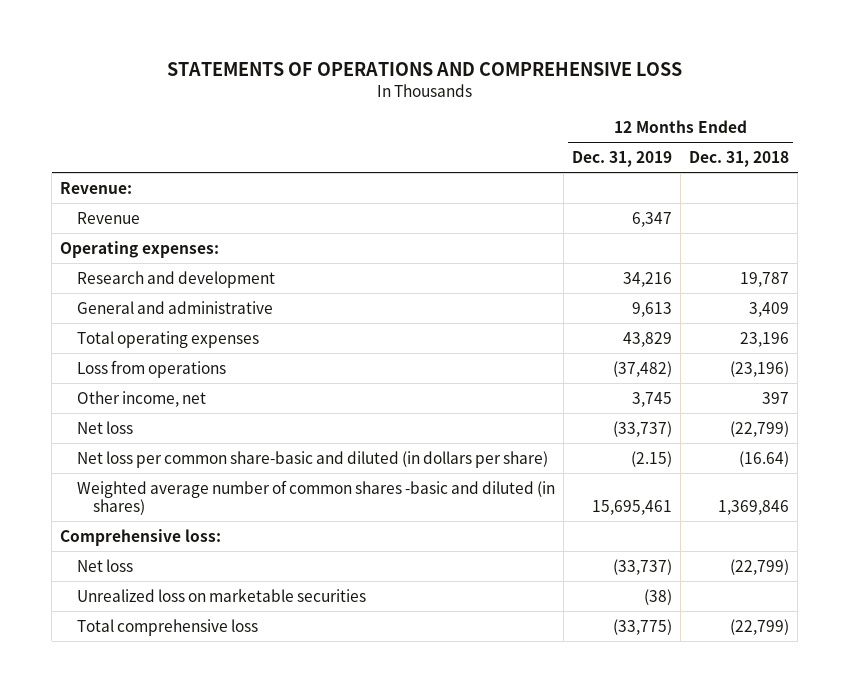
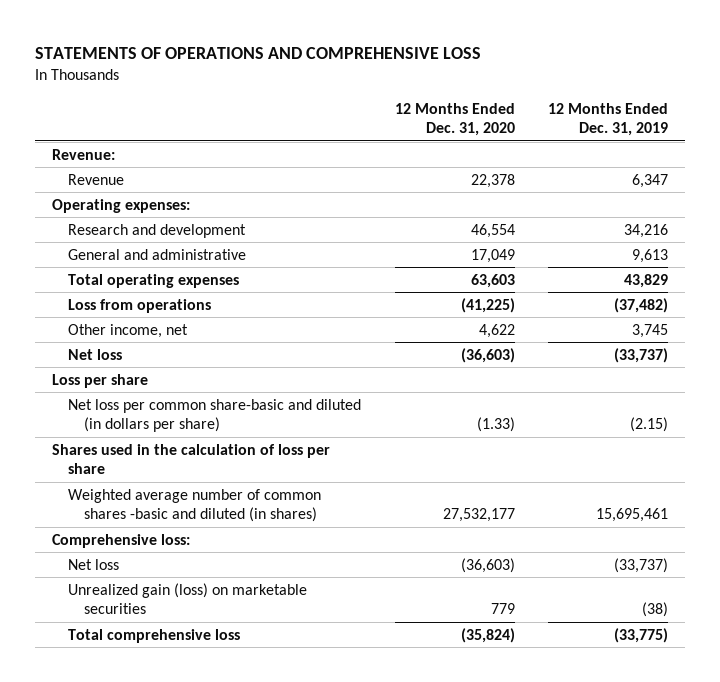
- | 12 Months Ended Dec. 31, 2019 | 12 Months Ended Dec. 31, 2018
+ | 12 Months Ended Dec. 31, 2020 | 12 Months Ended Dec. 31, 2019
+ Loss per share
+ Shares used in the calculation of loss per share
- Unrealized loss on marketable securities | (38) |
+ Unrealized gain (loss) on marketable securities | 779 | (38)

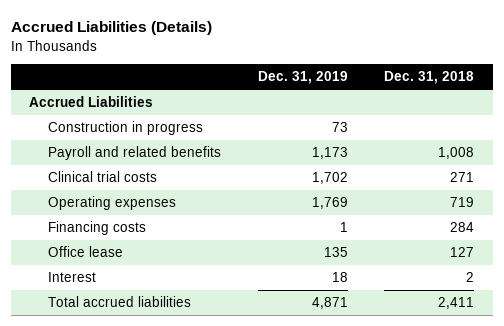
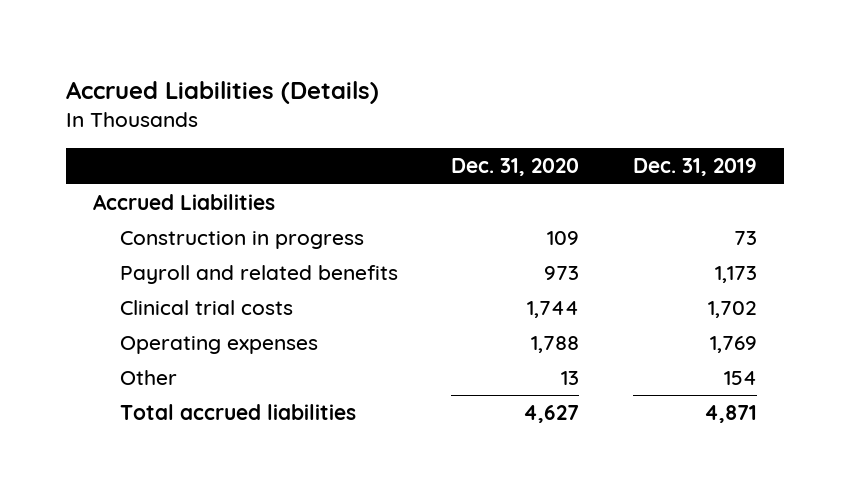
- | Dec. 31, 2019 | Dec. 31, 2018
+ | Dec. 31, 2020 | Dec. 31, 2019
- Financing costs | 1 | 284
- Office lease | 135 | 127
- Interest | 18 | 2
+ Other | 13 | 154

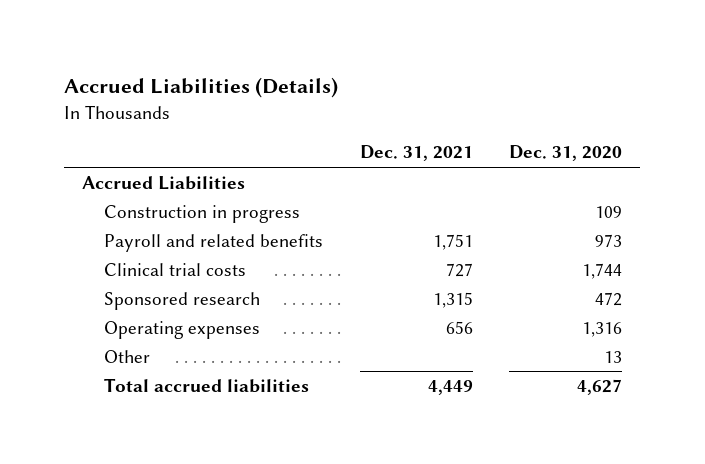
- | Dec. 31, 2020 | Dec. 31, 2019
+ | Dec. 31, 2021 | Dec. 31, 2020
- Operating expenses | 1,788 | 1,769
+ Sponsored research | 1,315 | 472
+ Operating expenses | 656 | 1,316

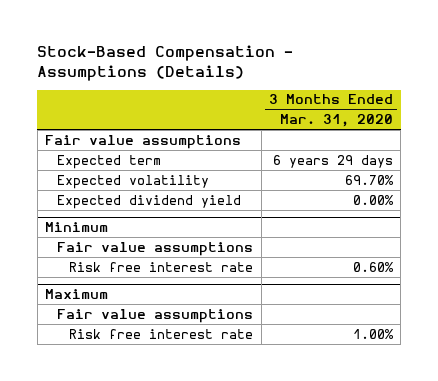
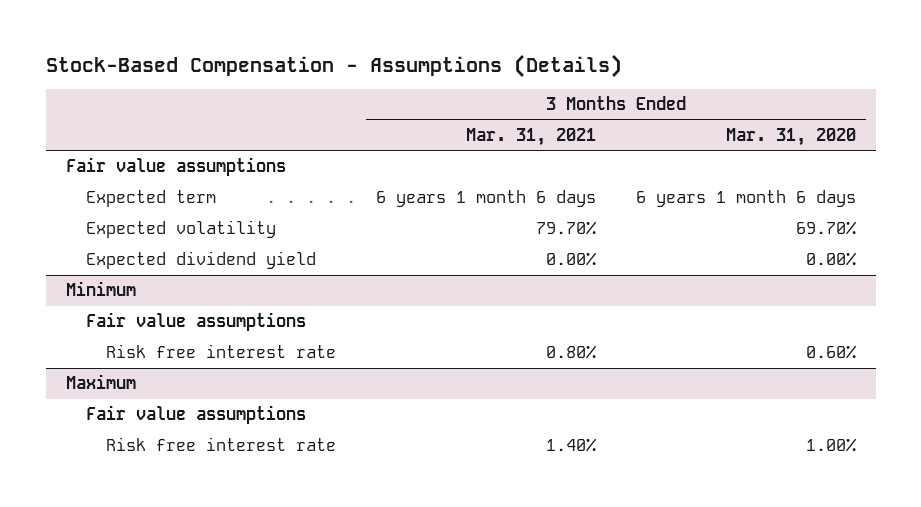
- | 3 Months Ended Mar. 31, 2020
+ | 3 Months Ended Mar. 31, 2021 | 3 Months Ended Mar. 31, 2020
- Expected term | 6 years 29 days
+ Expected term | 6 years 1 month 6 days | 6 years 1 month 6 days

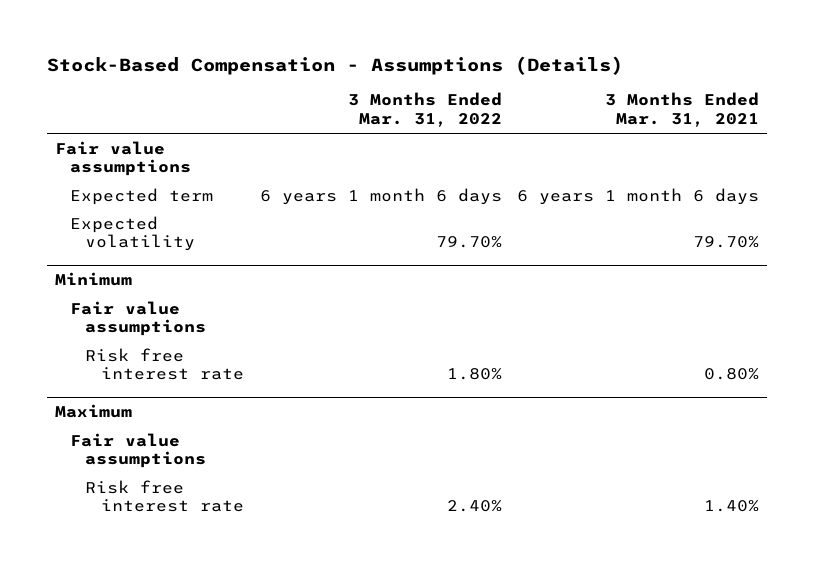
- | 3 Months Ended Mar. 31, 2021 | 3 Months Ended Mar. 31, 2020
+ | 3 Months Ended Mar. 31, 2022 | 3 Months Ended Mar. 31, 2021
- Expected dividend yield | 0.00% | 0.00%

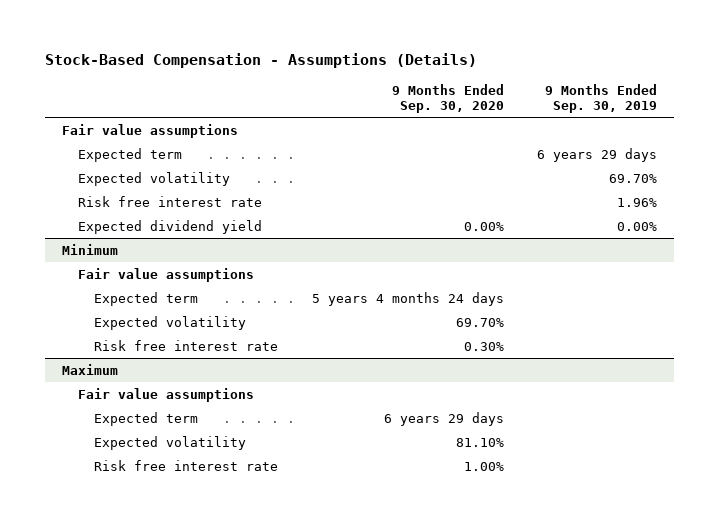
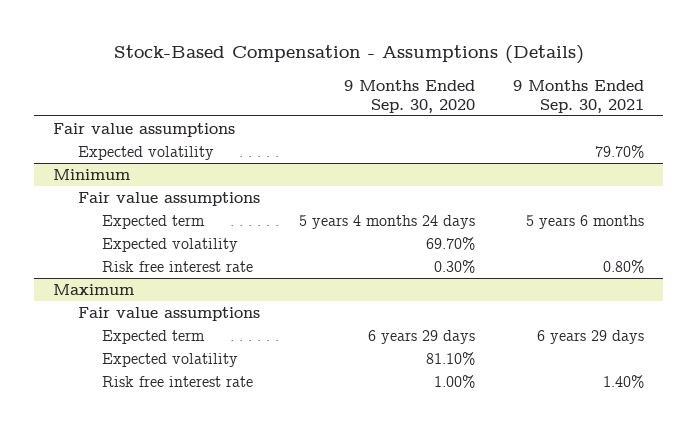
- | 9 Months Ended Sep. 30, 2020 | 9 Months Ended Sep. 30, 2019
+ | 9 Months Ended Sep. 30, 2020 | 9 Months Ended Sep. 30, 2021
- Expected term | | 6 years 29 days
- Risk free interest rate | | 1.96%
- Expected dividend yield | 0.00% | 0.00%

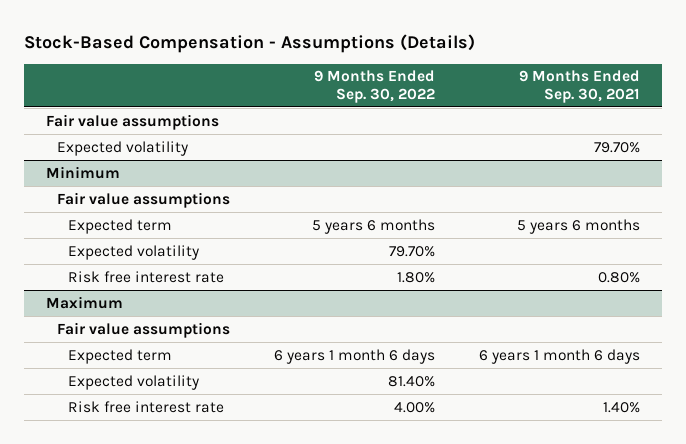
- | 9 Months Ended Sep. 30, 2020 | 9 Months Ended Sep. 30, 2021
+ | 9 Months Ended Sep. 30, 2022 | 9 Months Ended Sep. 30, 2021
@ Maximum
- Expected term | 6 years 29 days | 6 years 29 days
+ Expected term | 6 years 1 month 6 days | 6 years 1 month 6 days

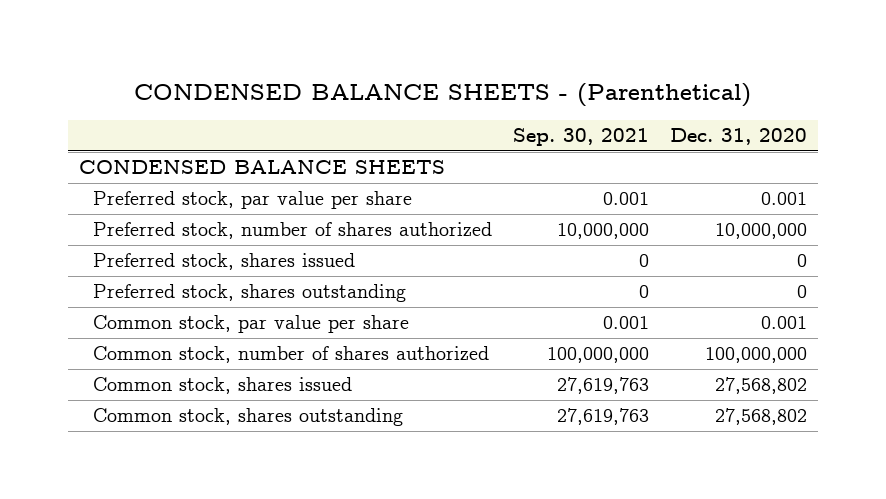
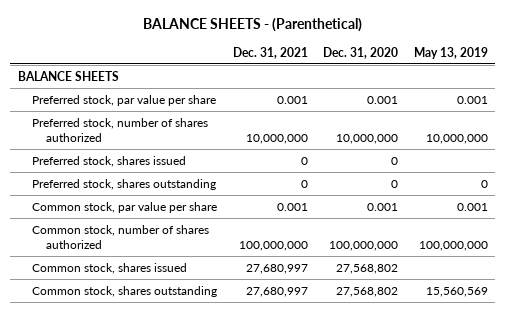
- CONDENSED BALANCE SHEETS - (Parenthetical)
+ BALANCE SHEETS - (Parenthetical)
- | Sep. 30, 2021 | Dec. 31, 2020
+ | Dec. 31, 2021 | Dec. 31, 2020 | May 13, 2019
- CONDENSED BALANCE SHEETS
+ BALANCE SHEETS

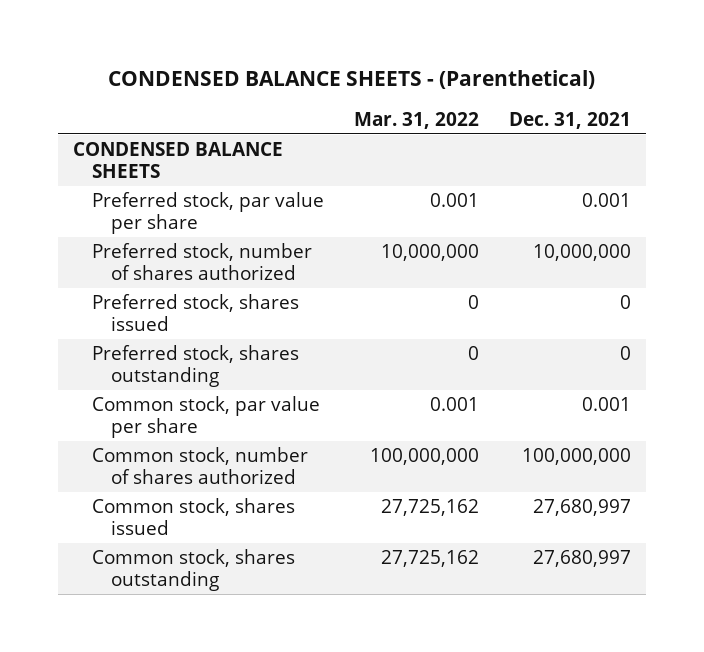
- BALANCE SHEETS - (Parenthetical)
+ CONDENSED BALANCE SHEETS - (Parenthetical)
- | Dec. 31, 2021 | Dec. 31, 2020 | May 13, 2019
+ | Mar. 31, 2022 | Dec. 31, 2021
- BALANCE SHEETS
+ CONDENSED BALANCE SHEETS

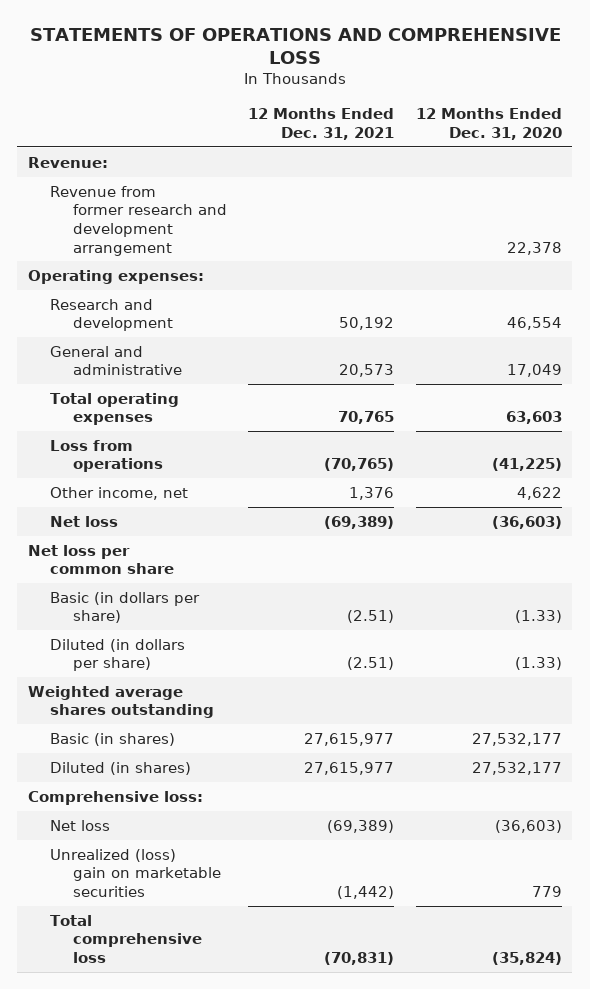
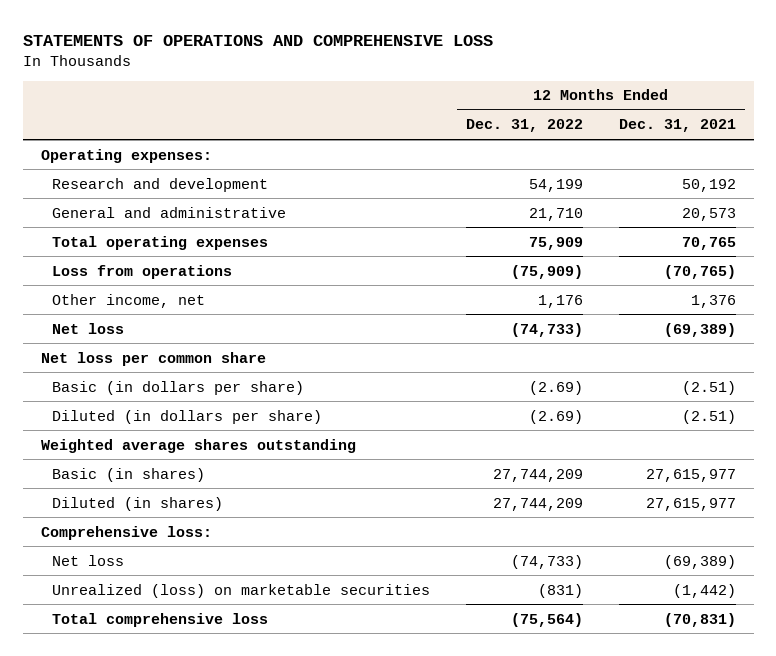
- | 12 Months Ended Dec. 31, 2021 | 12 Months Ended Dec. 31, 2020
+ | 12 Months Ended Dec. 31, 2022 | 12 Months Ended Dec. 31, 2021
- Revenue:
- Revenue from former research and development arrangement | | 22,378
- Unrealized (loss) gain on marketable securities | (1,442) | 779
+ Unrealized (loss) on marketable securities | (831) | (1,442)

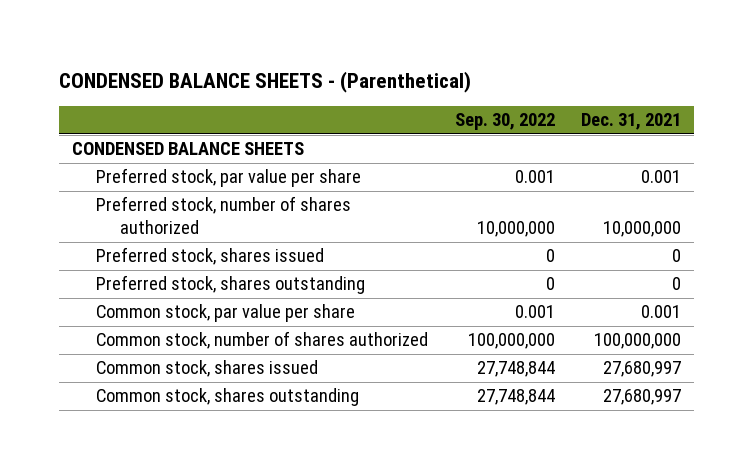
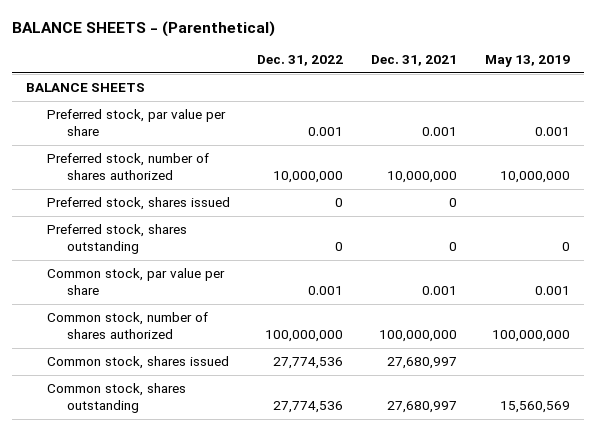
- CONDENSED BALANCE SHEETS - (Parenthetical)
+ BALANCE SHEETS - (Parenthetical)
- | Sep. 30, 2022 | Dec. 31, 2021
+ | Dec. 31, 2022 | Dec. 31, 2021 | May 13, 2019
- CONDENSED BALANCE SHEETS
+ BALANCE SHEETS

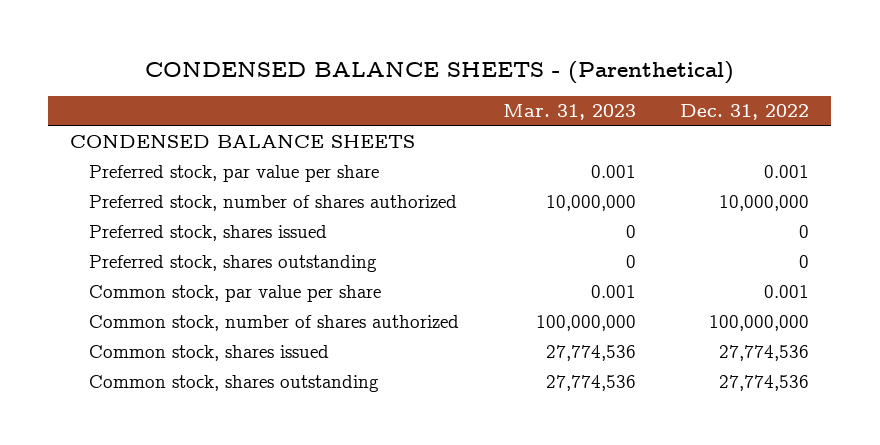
- BALANCE SHEETS - (Parenthetical)
+ CONDENSED BALANCE SHEETS - (Parenthetical)
- | Dec. 31, 2022 | Dec. 31, 2021 | May 13, 2019
+ | Mar. 31, 2023 | Dec. 31, 2022
- BALANCE SHEETS
+ CONDENSED BALANCE SHEETS

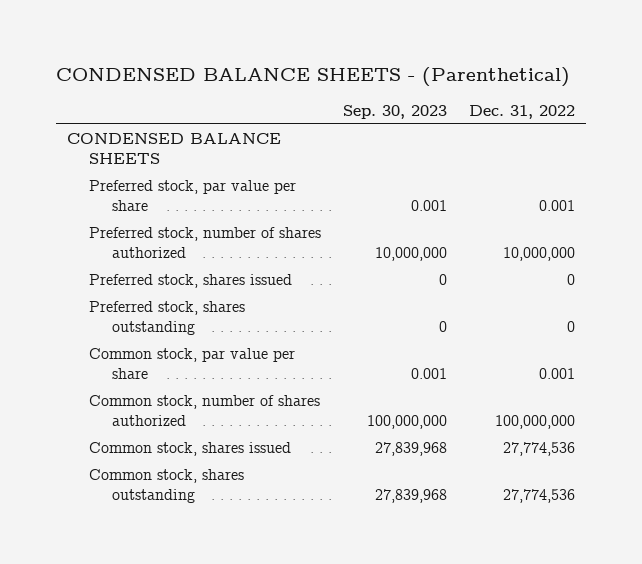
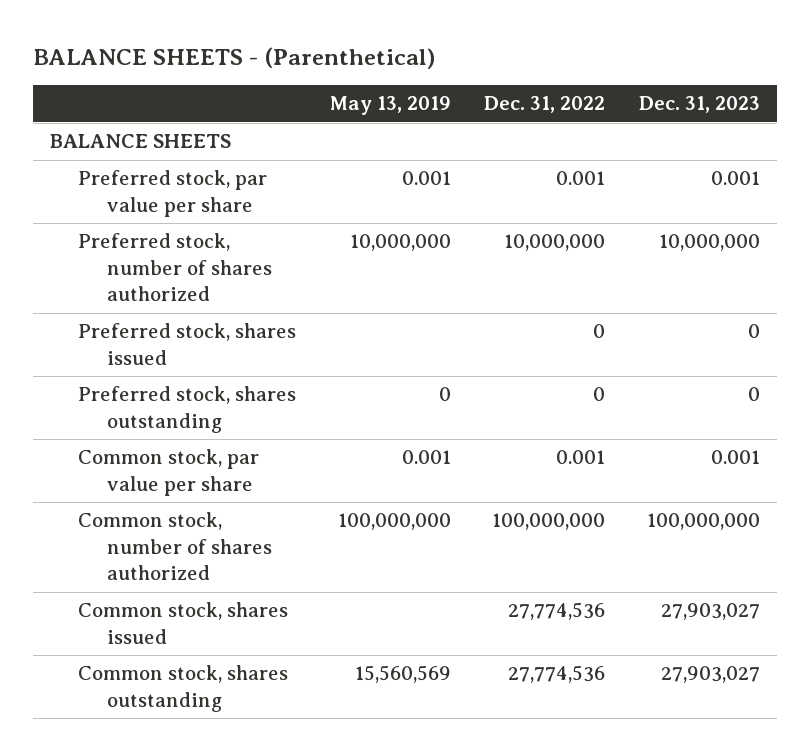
- CONDENSED BALANCE SHEETS - (Parenthetical)
+ BALANCE SHEETS - (Parenthetical)
- | Sep. 30, 2023 | Dec. 31, 2022
+ | May 13, 2019 | Dec. 31, 2022 | Dec. 31, 2023
- CONDENSED BALANCE SHEETS
+ BALANCE SHEETS

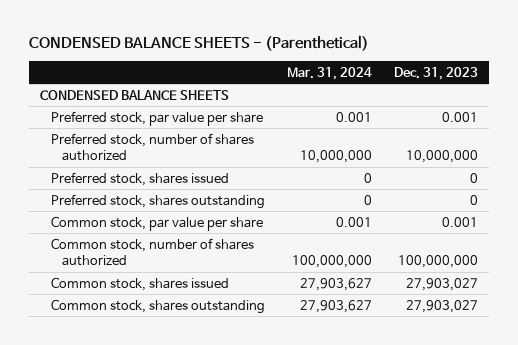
- BALANCE SHEETS - (Parenthetical)
+ CONDENSED BALANCE SHEETS - (Parenthetical)
- | May 13, 2019 | Dec. 31, 2022 | Dec. 31, 2023
+ | Mar. 31, 2024 | Dec. 31, 2023
- BALANCE SHEETS
+ CONDENSED BALANCE SHEETS

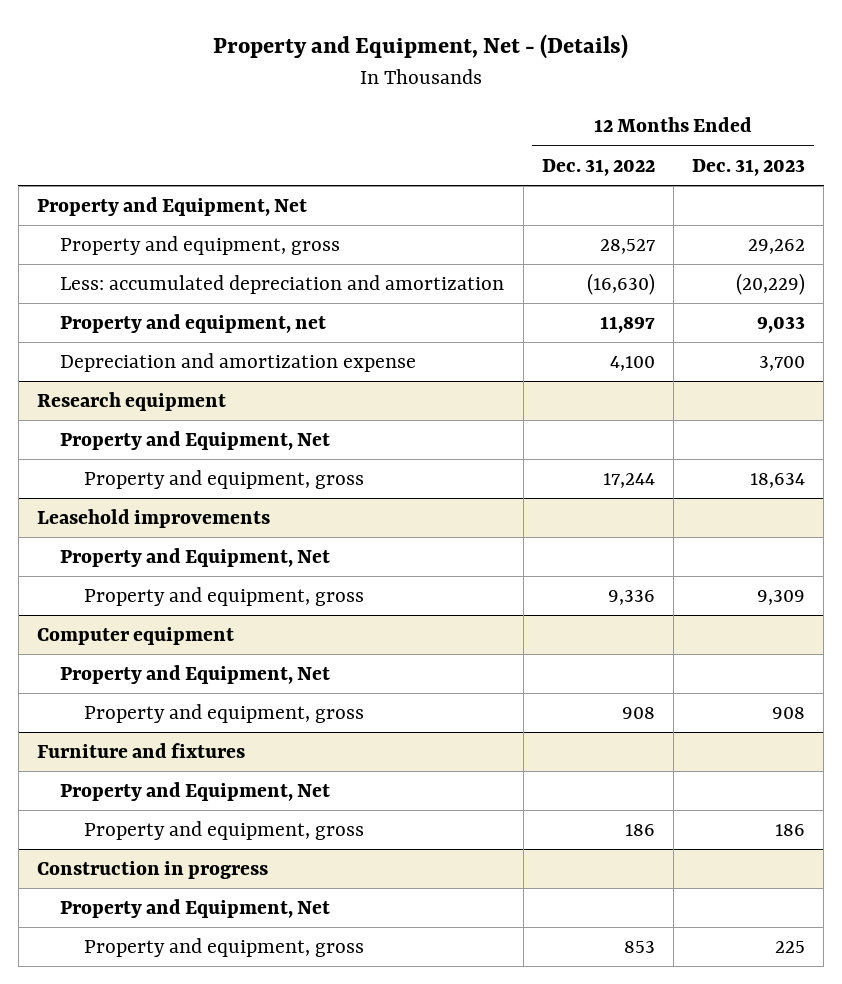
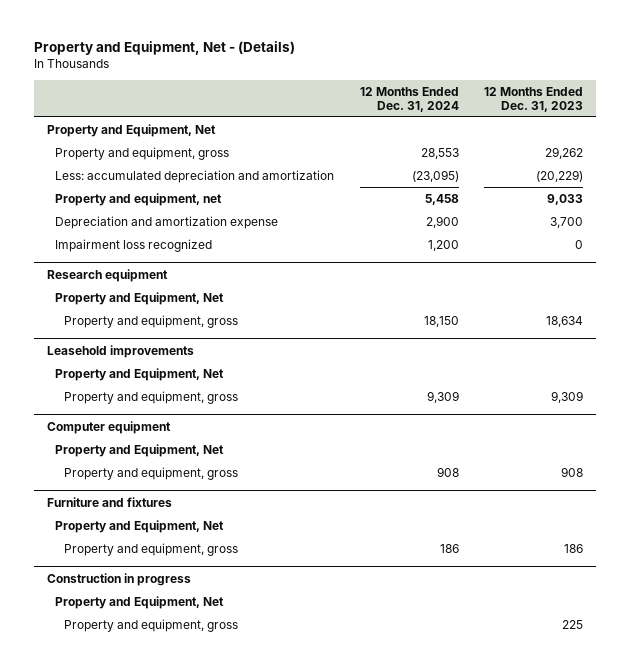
- | 12 Months Ended Dec. 31, 2022 | 12 Months Ended Dec. 31, 2023
+ | 12 Months Ended Dec. 31, 2024 | 12 Months Ended Dec. 31, 2023
+ Impairment loss recognized | 1,200 | 0

